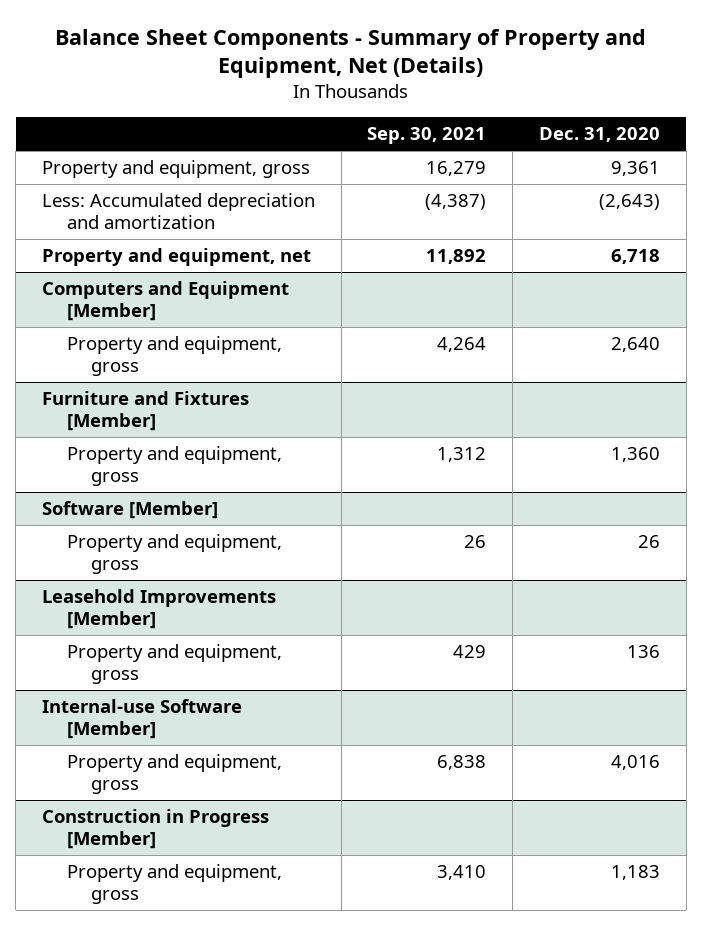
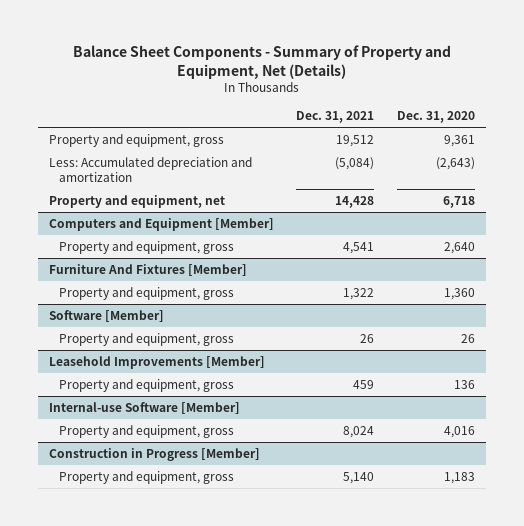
- | Sep. 30, 2021 | Dec. 31, 2020
+ | Dec. 31, 2021 | Dec. 31, 2020
- Furniture and Fixtures [Member]
+ Furniture And Fixtures [Member]

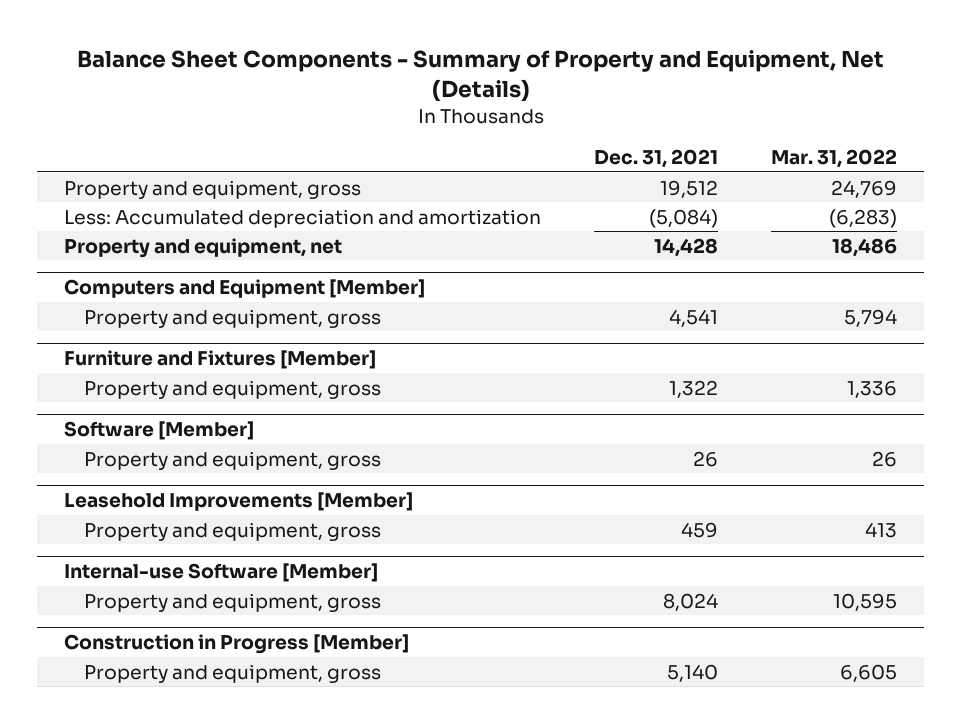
- | Dec. 31, 2021 | Dec. 31, 2020
+ | Dec. 31, 2021 | Mar. 31, 2022
- Furniture And Fixtures [Member]
+ Furniture and Fixtures [Member]

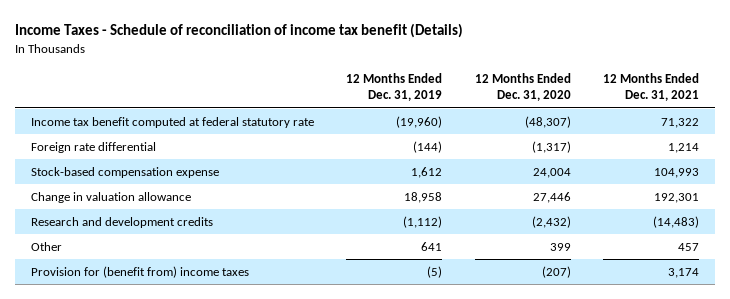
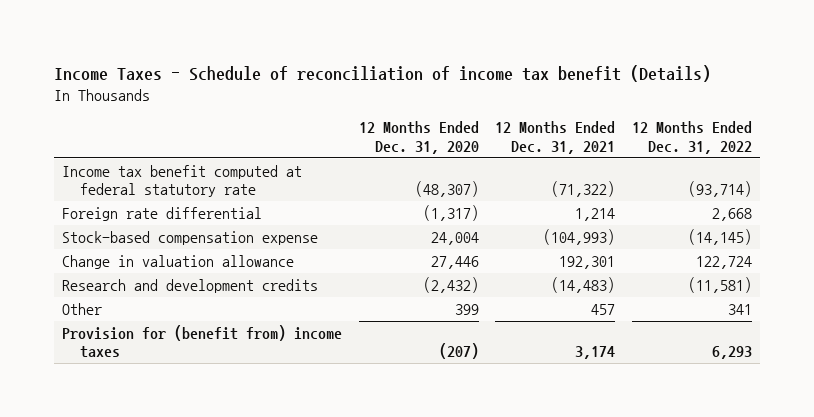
- | 12 Months Ended Dec. 31, 2019 | 12 Months Ended Dec. 31, 2020 | 12 Months Ended Dec. 31, 2021
+ | 12 Months Ended Dec. 31, 2020 | 12 Months Ended Dec. 31, 2021 | 12 Months Ended Dec. 31, 2022
- Income tax benefit computed at federal statutory rate | (19,960) | (48,307) | 71,322
+ Income tax benefit computed at federal statutory rate | (48,307) | (71,322) | (93,714)
- Stock-based compensation expense | 1,612 | 24,004 | 104,993
+ Stock-based compensation expense | 24,004 | (104,993) | (14,145)

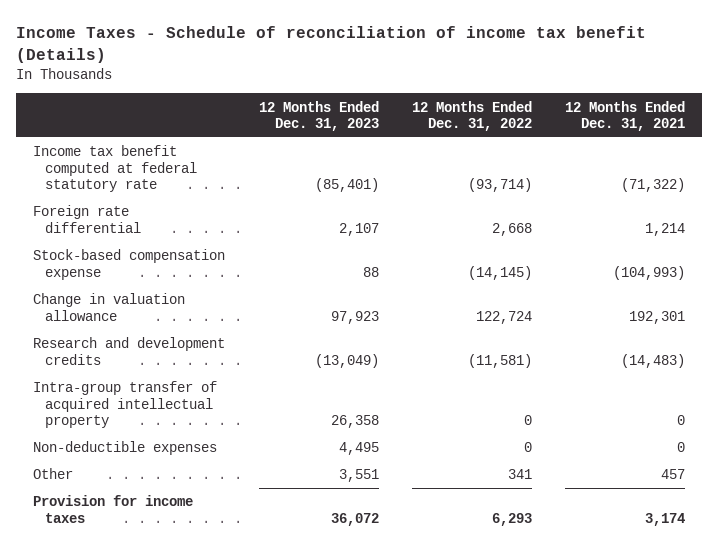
- | 12 Months Ended Dec. 31, 2020 | 12 Months Ended Dec. 31, 2021 | 12 Months Ended Dec. 31, 2022
+ | 12 Months Ended Dec. 31, 2023 | 12 Months Ended Dec. 31, 2022 | 12 Months Ended Dec. 31, 2021
+ Intra-group transfer of acquired intellectual property | 26,358 | 0 | 0
+ Non-deductible expenses | 4,495 | 0 | 0
- Provision for (benefit from) income taxes | (207) | 3,174 | 6,293
+ Provision for income taxes | 36,072 | 6,293 | 3,174

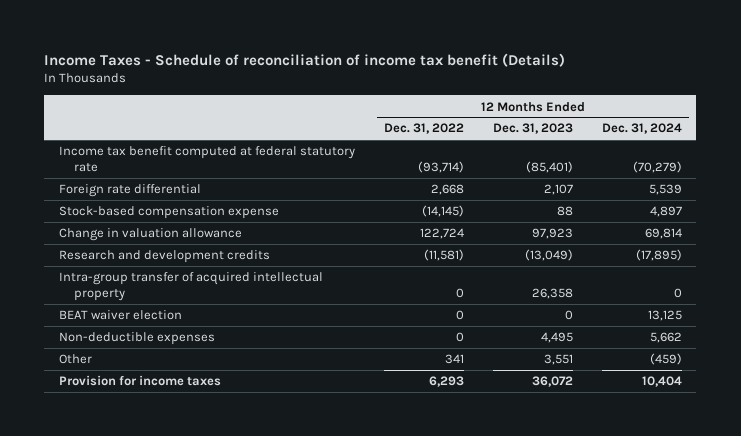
- | 12 Months Ended Dec. 31, 2023 | 12 Months Ended Dec. 31, 2022 | 12 Months Ended Dec. 31, 2021
+ | 12 Months Ended Dec. 31, 2022 | 12 Months Ended Dec. 31, 2023 | 12 Months Ended Dec. 31, 2024
+ BEAT waiver election | 0 | 0 | 13,125

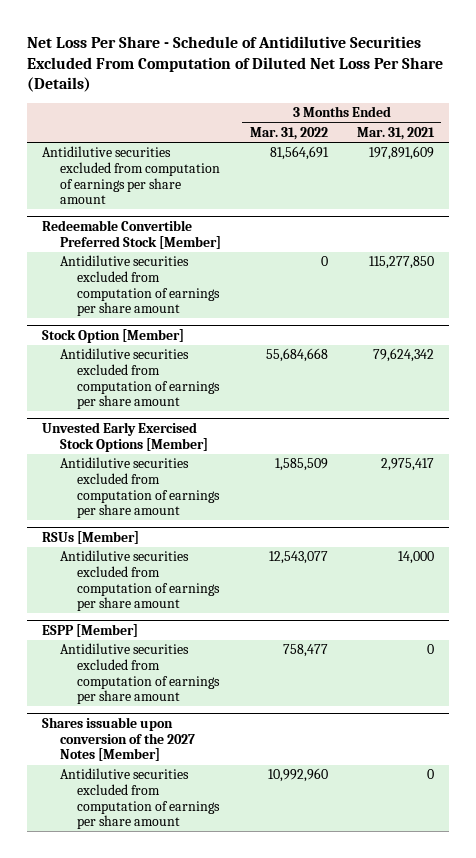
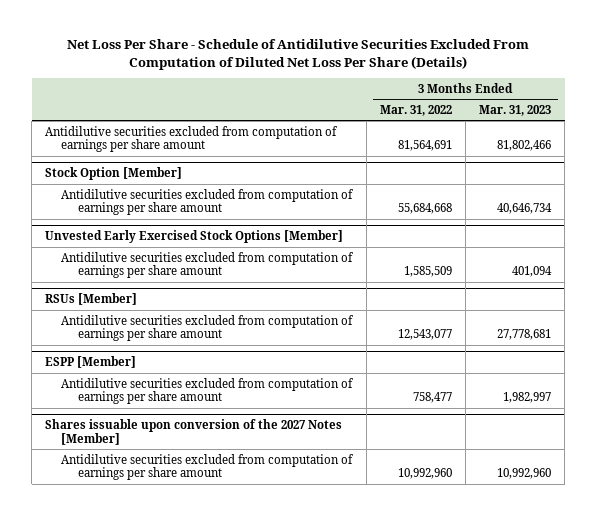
- | 3 Months Ended Mar. 31, 2022 | 3 Months Ended Mar. 31, 2021
+ | 3 Months Ended Mar. 31, 2022 | 3 Months Ended Mar. 31, 2023
- Redeemable Convertible Preferred Stock [Member]
- Antidilutive securities excluded from computation of earnings per share amount | 0 | 115,277,850

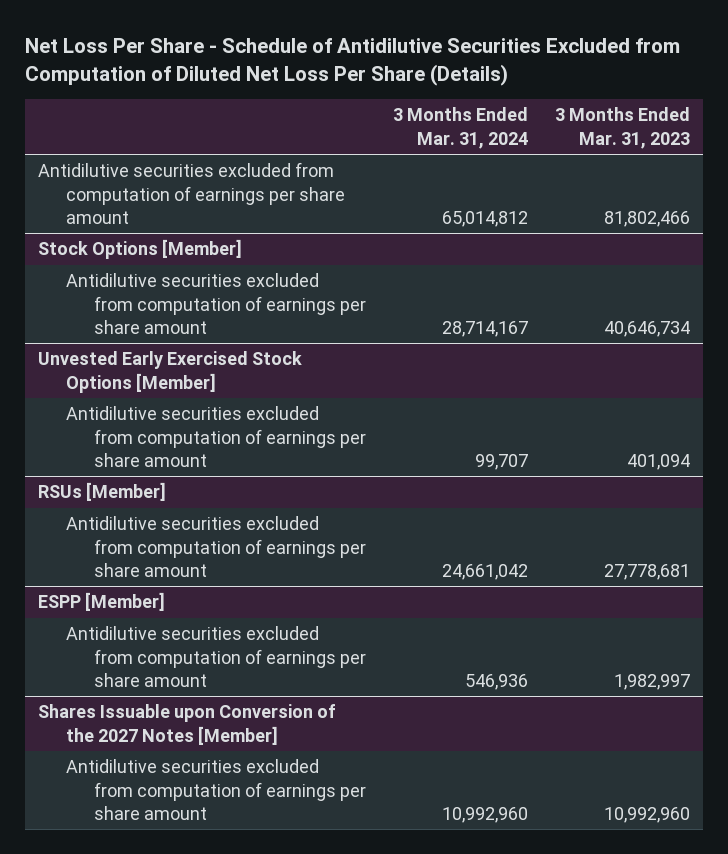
- Net Loss Per Share - Schedule of Antidilutive Securities Excluded From Computation of Diluted Net Loss Per Share (Details)
+ Net Loss Per Share - Schedule of Antidilutive Securities Excluded from Computation of Diluted Net Loss Per Share (Details)
- | 3 Months Ended Mar. 31, 2022 | 3 Months Ended Mar. 31, 2023
+ | 3 Months Ended Mar. 31, 2024 | 3 Months Ended Mar. 31, 2023
- Stock Option [Member]
+ Stock Options [Member]
- Shares issuable upon conversion of the 2027 Notes [Member]
+ Shares Issuable upon Conversion of the 2027 Notes [Member]

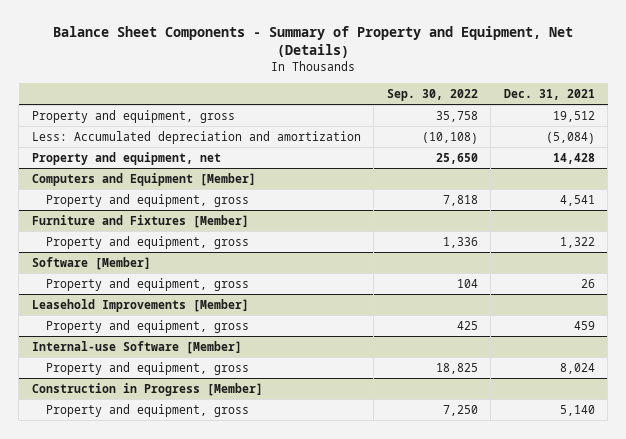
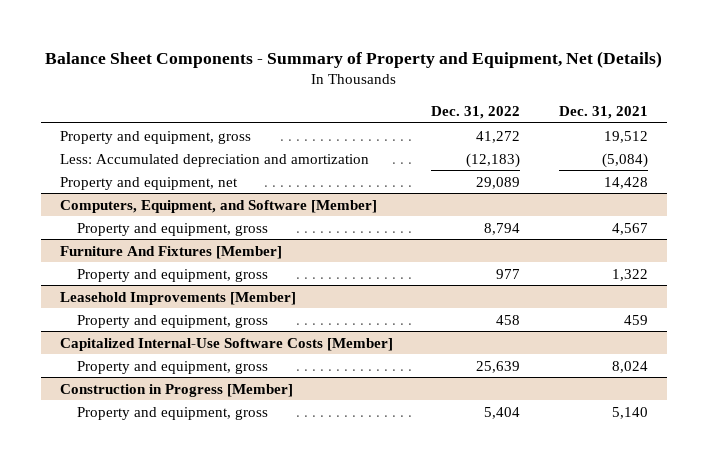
- | Sep. 30, 2022 | Dec. 31, 2021
+ | Dec. 31, 2022 | Dec. 31, 2021
- Computers and Equipment [Member]
- Property and equipment, gross | 7,818 | 4,541
- Furniture and Fixtures [Member]
+ Computers, Equipment, and Software [Member]
+ Property and equipment, gross | 8,794 | 4,567
+ Furniture And Fixtures [Member]
- Software [Member]
- Property and equipment, gross | 104 | 26
- Internal-use Software [Member]
+ Capitalized Internal-Use Software Costs [Member]

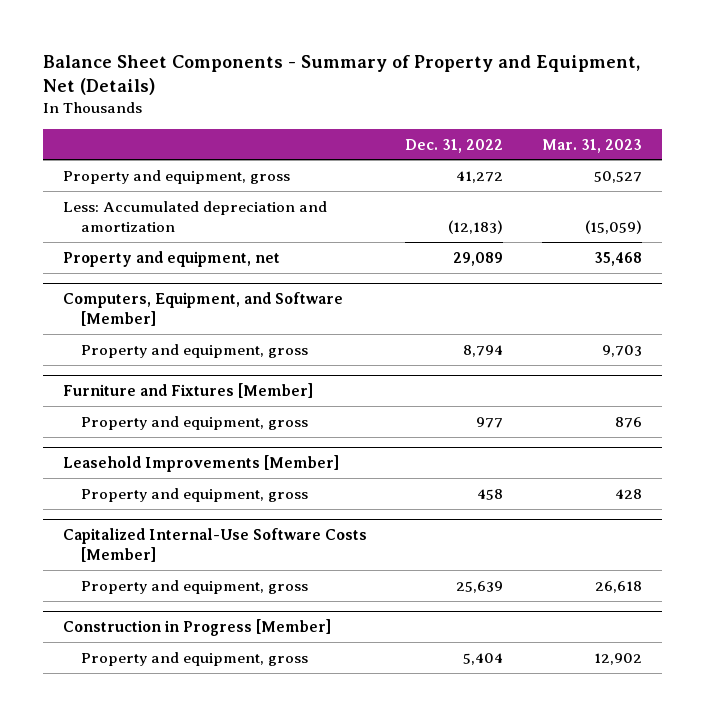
- | Dec. 31, 2022 | Dec. 31, 2021
+ | Dec. 31, 2022 | Mar. 31, 2023
- Furniture And Fixtures [Member]
+ Furniture and Fixtures [Member]

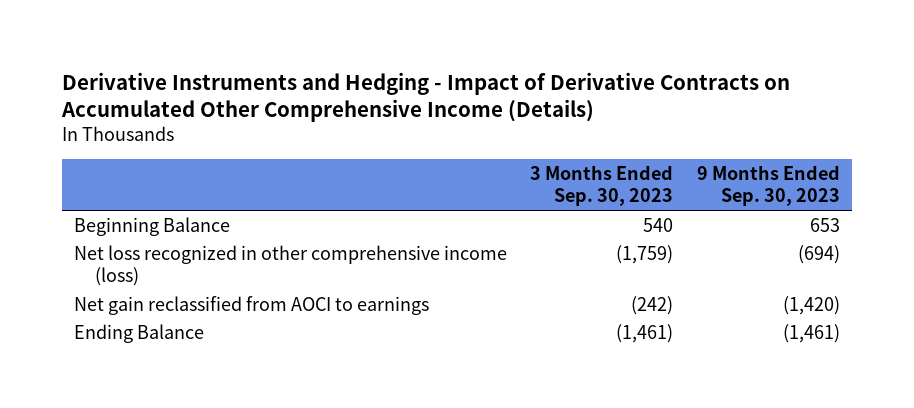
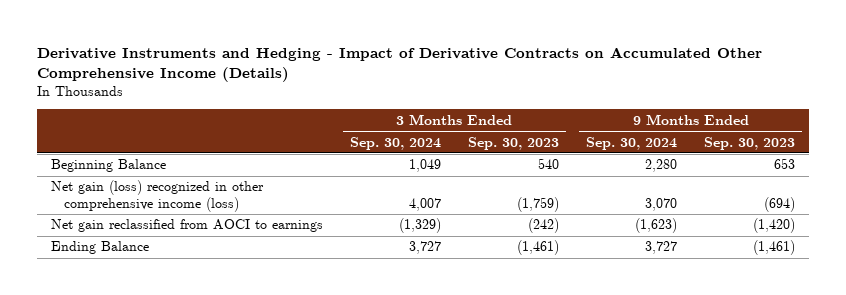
- | 3 Months Ended Sep. 30, 2023 | 9 Months Ended Sep. 30, 2023
+ | 3 Months Ended Sep. 30, 2024 | 3 Months Ended Sep. 30, 2023 | 9 Months Ended Sep. 30, 2024 | 9 Months Ended Sep. 30, 2023
- Net loss recognized in other comprehensive income (loss) | (1,759) | (694)
+ Net gain (loss) recognized in other comprehensive income (loss) | 4,007 | (1,759) | 3,070 | (694)

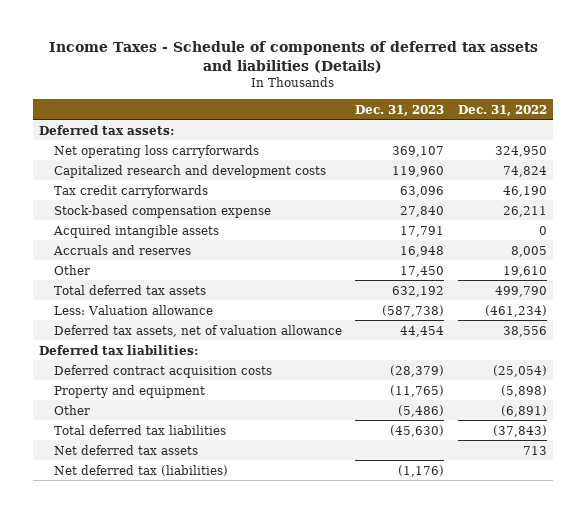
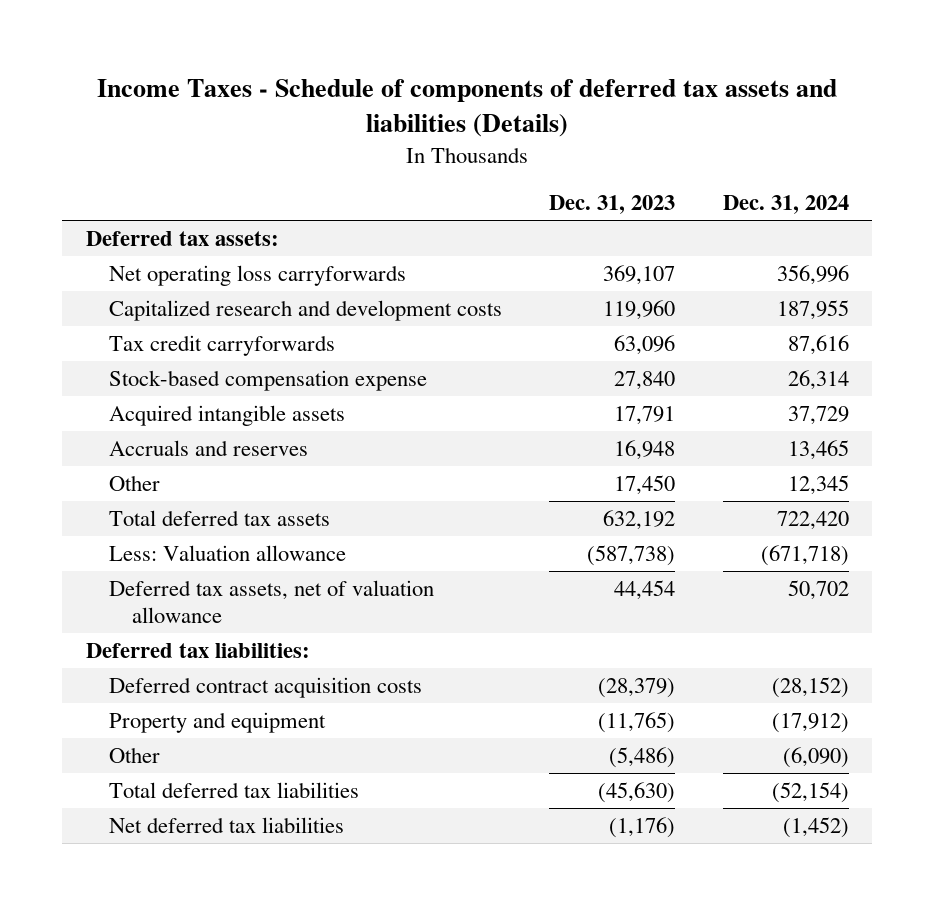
- | Dec. 31, 2023 | Dec. 31, 2022
+ | Dec. 31, 2023 | Dec. 31, 2024
- Net deferred tax assets | | 713
- Net deferred tax (liabilities) | (1,176) |
+ Net deferred tax liabilities | (1,176) | (1,452)

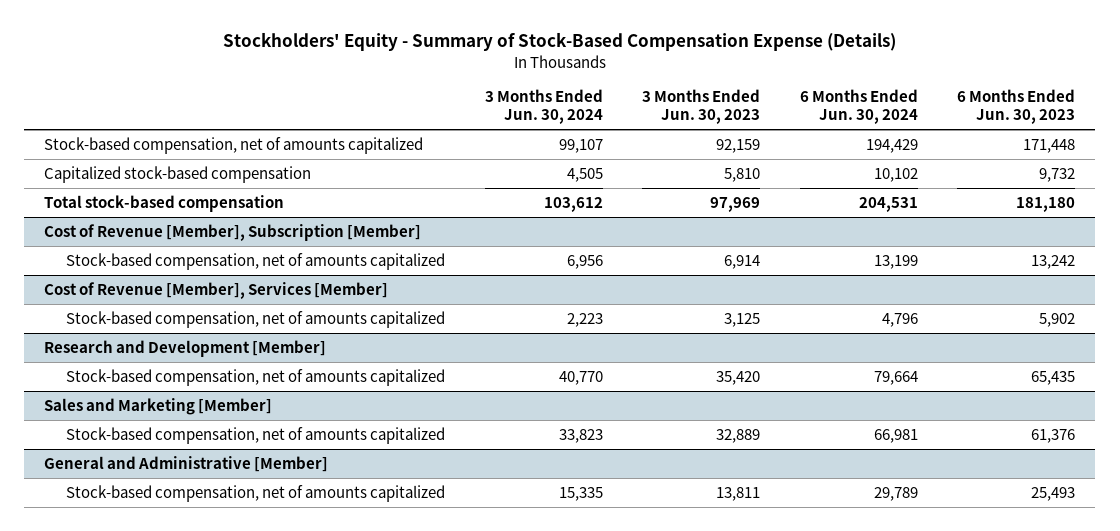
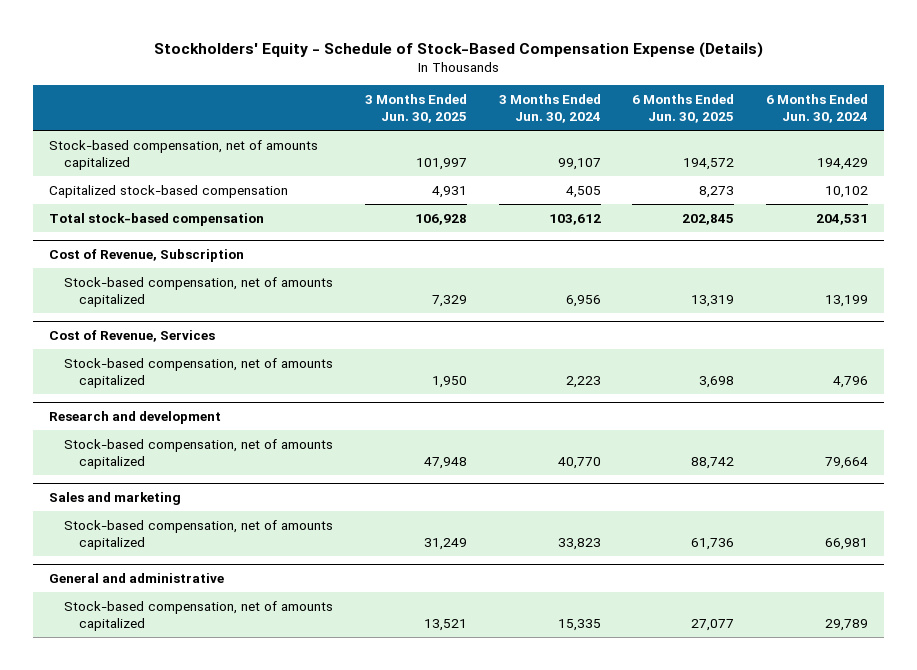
- Stockholders' Equity - Summary of Stock-Based Compensation Expense (Details)
+ Stockholders' Equity - Schedule of Stock-Based Compensation Expense (Details)
- | 3 Months Ended Jun. 30, 2024 | 3 Months Ended Jun. 30, 2023 | 6 Months Ended Jun. 30, 2024 | 6 Months Ended Jun. 30, 2023
+ | 3 Months Ended Jun. 30, 2025 | 3 Months Ended Jun. 30, 2024 | 6 Months Ended Jun. 30, 2025 | 6 Months Ended Jun. 30, 2024
- Cost of Revenue [Member], Subscription [Member]
+ Cost of Revenue, Subscription
- Cost of Revenue [Member], Services [Member]
+ Cost of Revenue, Services
- Research and Development [Member]
+ Research and development
- Sales and Marketing [Member]
+ Sales and marketing
- General and Administrative [Member]
+ General and administrative

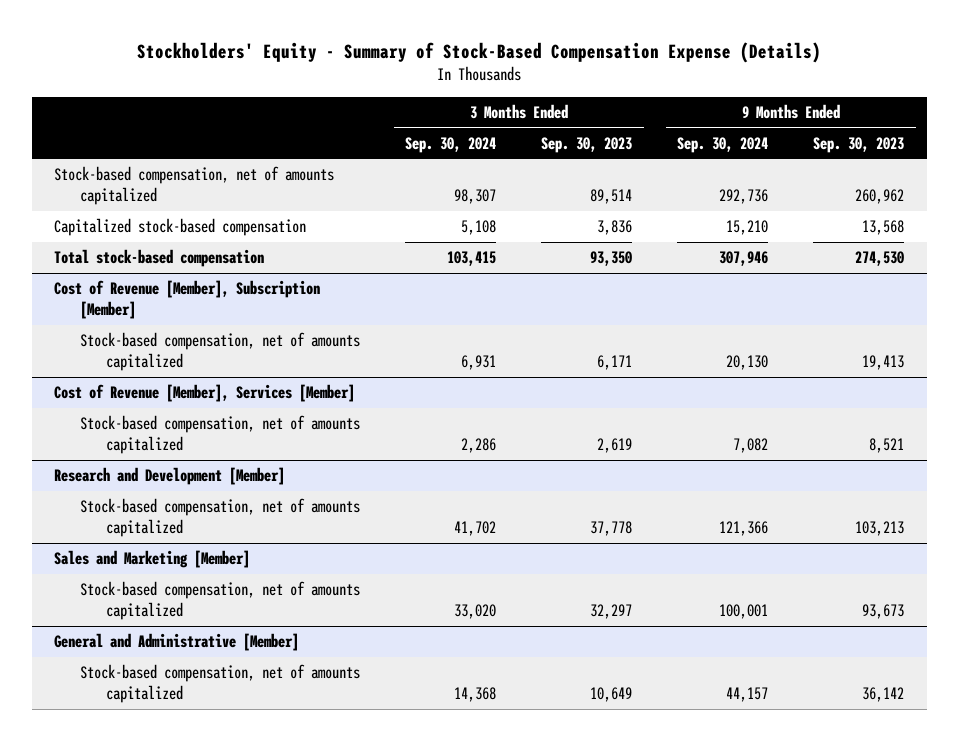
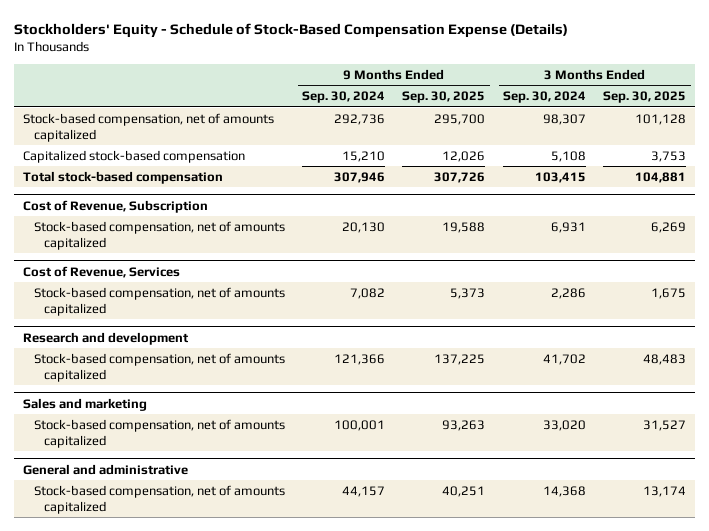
- Stockholders' Equity - Summary of Stock-Based Compensation Expense (Details)
+ Stockholders' Equity - Schedule of Stock-Based Compensation Expense (Details)
- | 3 Months Ended Sep. 30, 2024 | 3 Months Ended Sep. 30, 2023 | 9 Months Ended Sep. 30, 2024 | 9 Months Ended Sep. 30, 2023
+ | 9 Months Ended Sep. 30, 2024 | 9 Months Ended Sep. 30, 2025 | 3 Months Ended Sep. 30, 2024 | 3 Months Ended Sep. 30, 2025
- Cost of Revenue [Member], Subscription [Member]
+ Cost of Revenue, Subscription
- Cost of Revenue [Member], Services [Member]
+ Cost of Revenue, Services
- Research and Development [Member]
+ Research and development
- Sales and Marketing [Member]
+ Sales and marketing
- General and Administrative [Member]
+ General and administrative

